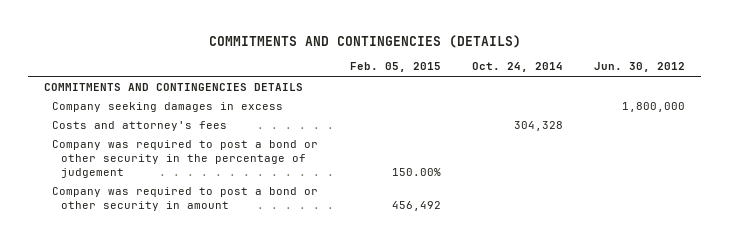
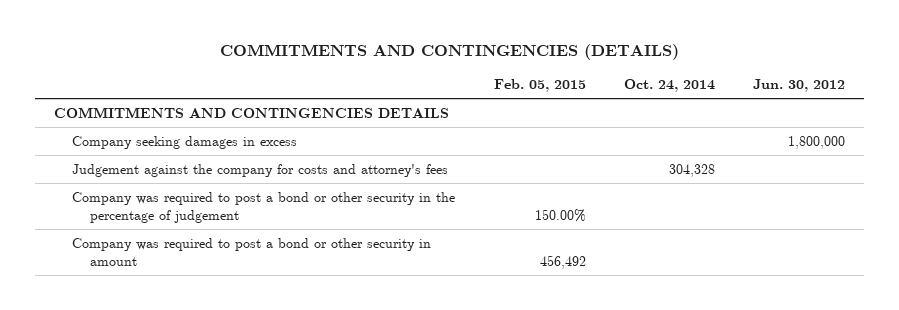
- Costs and attorney's fees | | 304,328 |
+ Judgement against the company for costs and attorney's fees | | 304,328 |

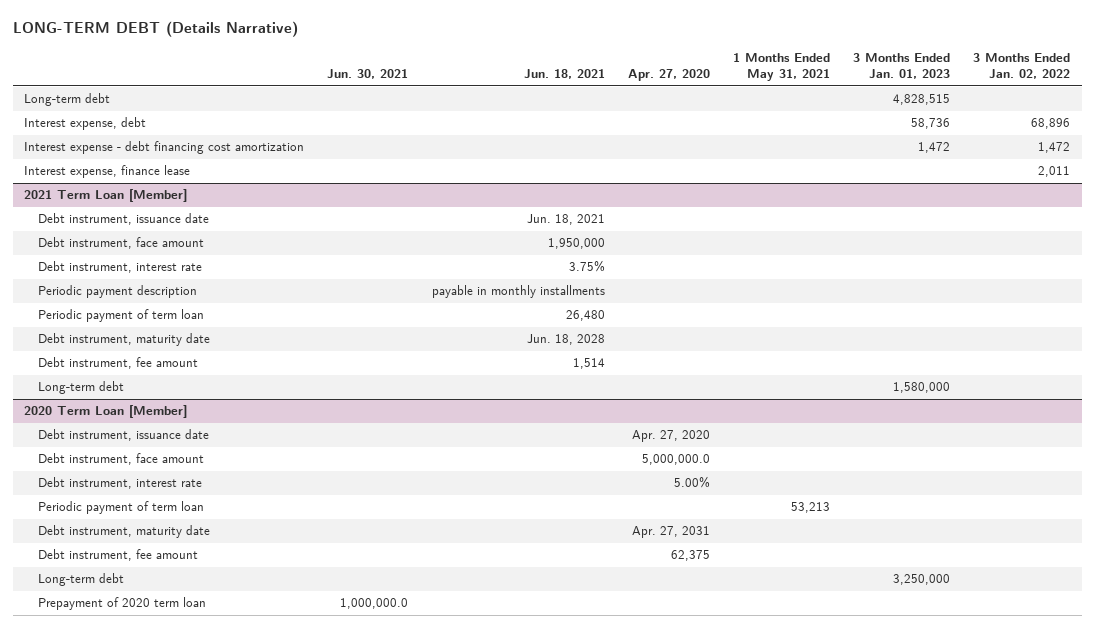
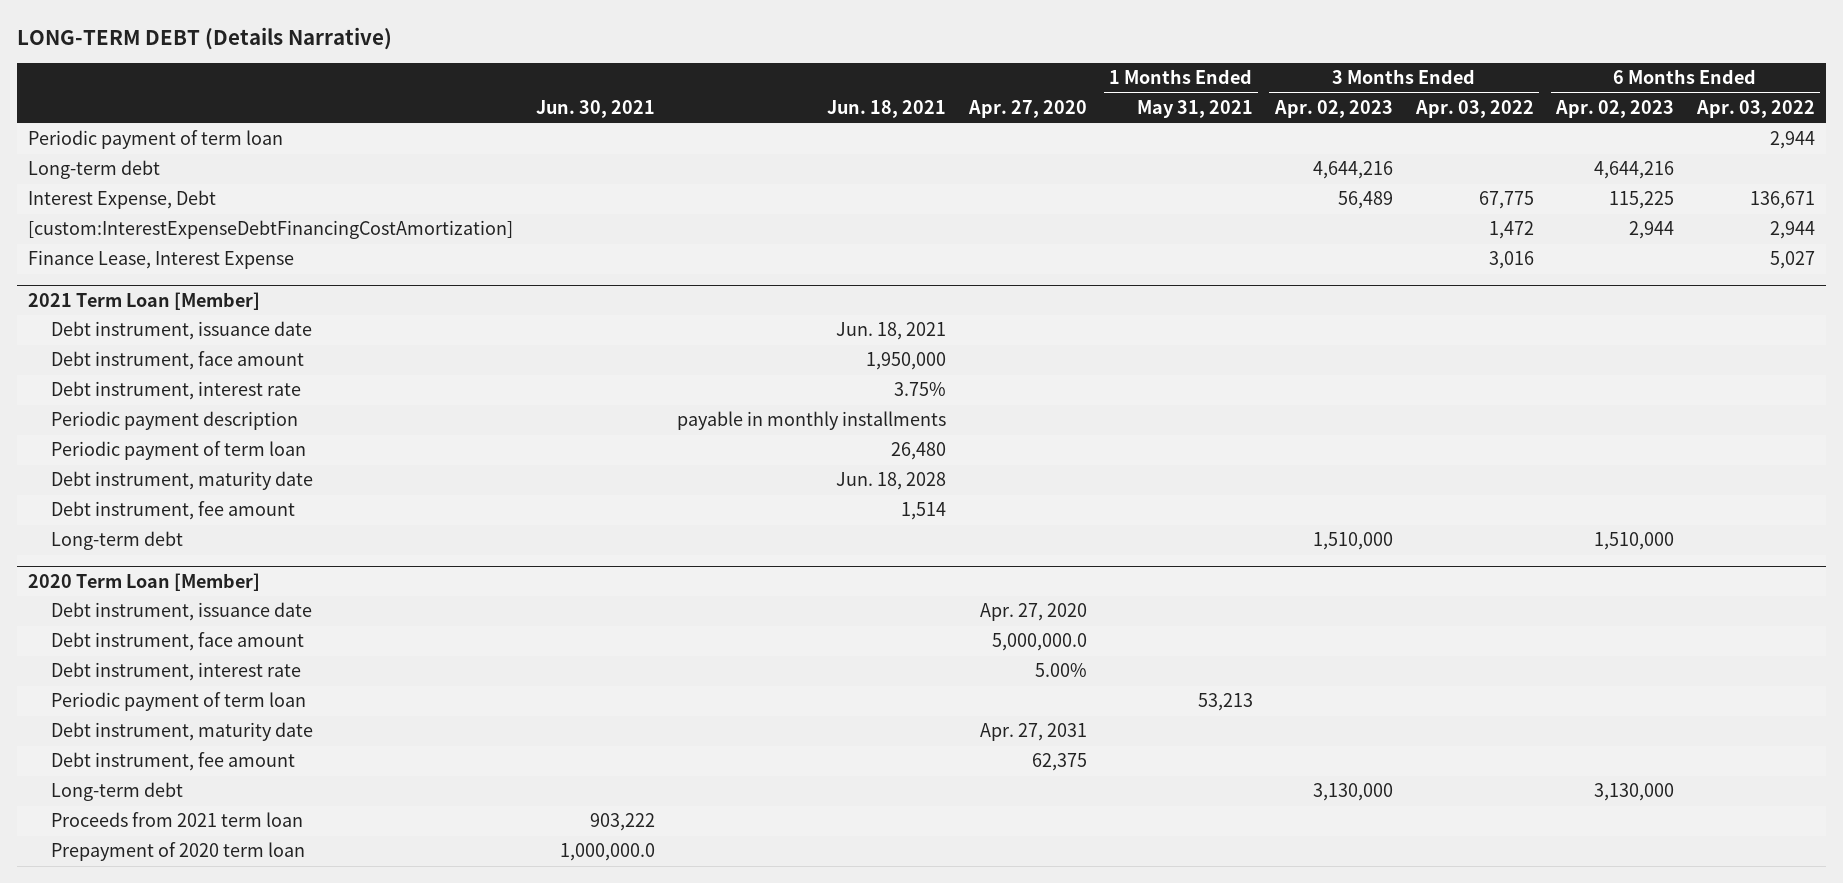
- | Jun. 30, 2021 | Jun. 18, 2021 | Apr. 27, 2020 | 1 Months Ended May 31, 2021 | 3 Months Ended Jan. 01, 2023 | 3 Months Ended Jan. 02, 2022
+ | Jun. 30, 2021 | Jun. 18, 2021 | Apr. 27, 2020 | 1 Months Ended May 31, 2021 | 3 Months Ended Apr. 02, 2023 | 3 Months Ended Apr. 03, 2022 | 6 Months Ended Apr. 02, 2023 | 6 Months Ended Apr. 03, 2022
+ Periodic payment of term loan | | | | | | | | 2,944
- Interest expense, debt | | | | | 58,736 | 68,896
- Interest expense - debt financing cost amortization | | | | | 1,472 | 1,472
- Interest expense, finance lease | | | | | | 2,011
+ Interest Expense, Debt | | | | | 56,489 | 67,775 | 115,225 | 136,671
+ [custom:InterestExpenseDebtFinancingCostAmortization] | | | | | | 1,472 | 2,944 | 2,944
+ Finance Lease, Interest Expense | | | | | | 3,016 | | 5,027
@ 2020 Term Loan [Member]
+ Proceeds from 2021 term loan | 903,222 | | | | | | |

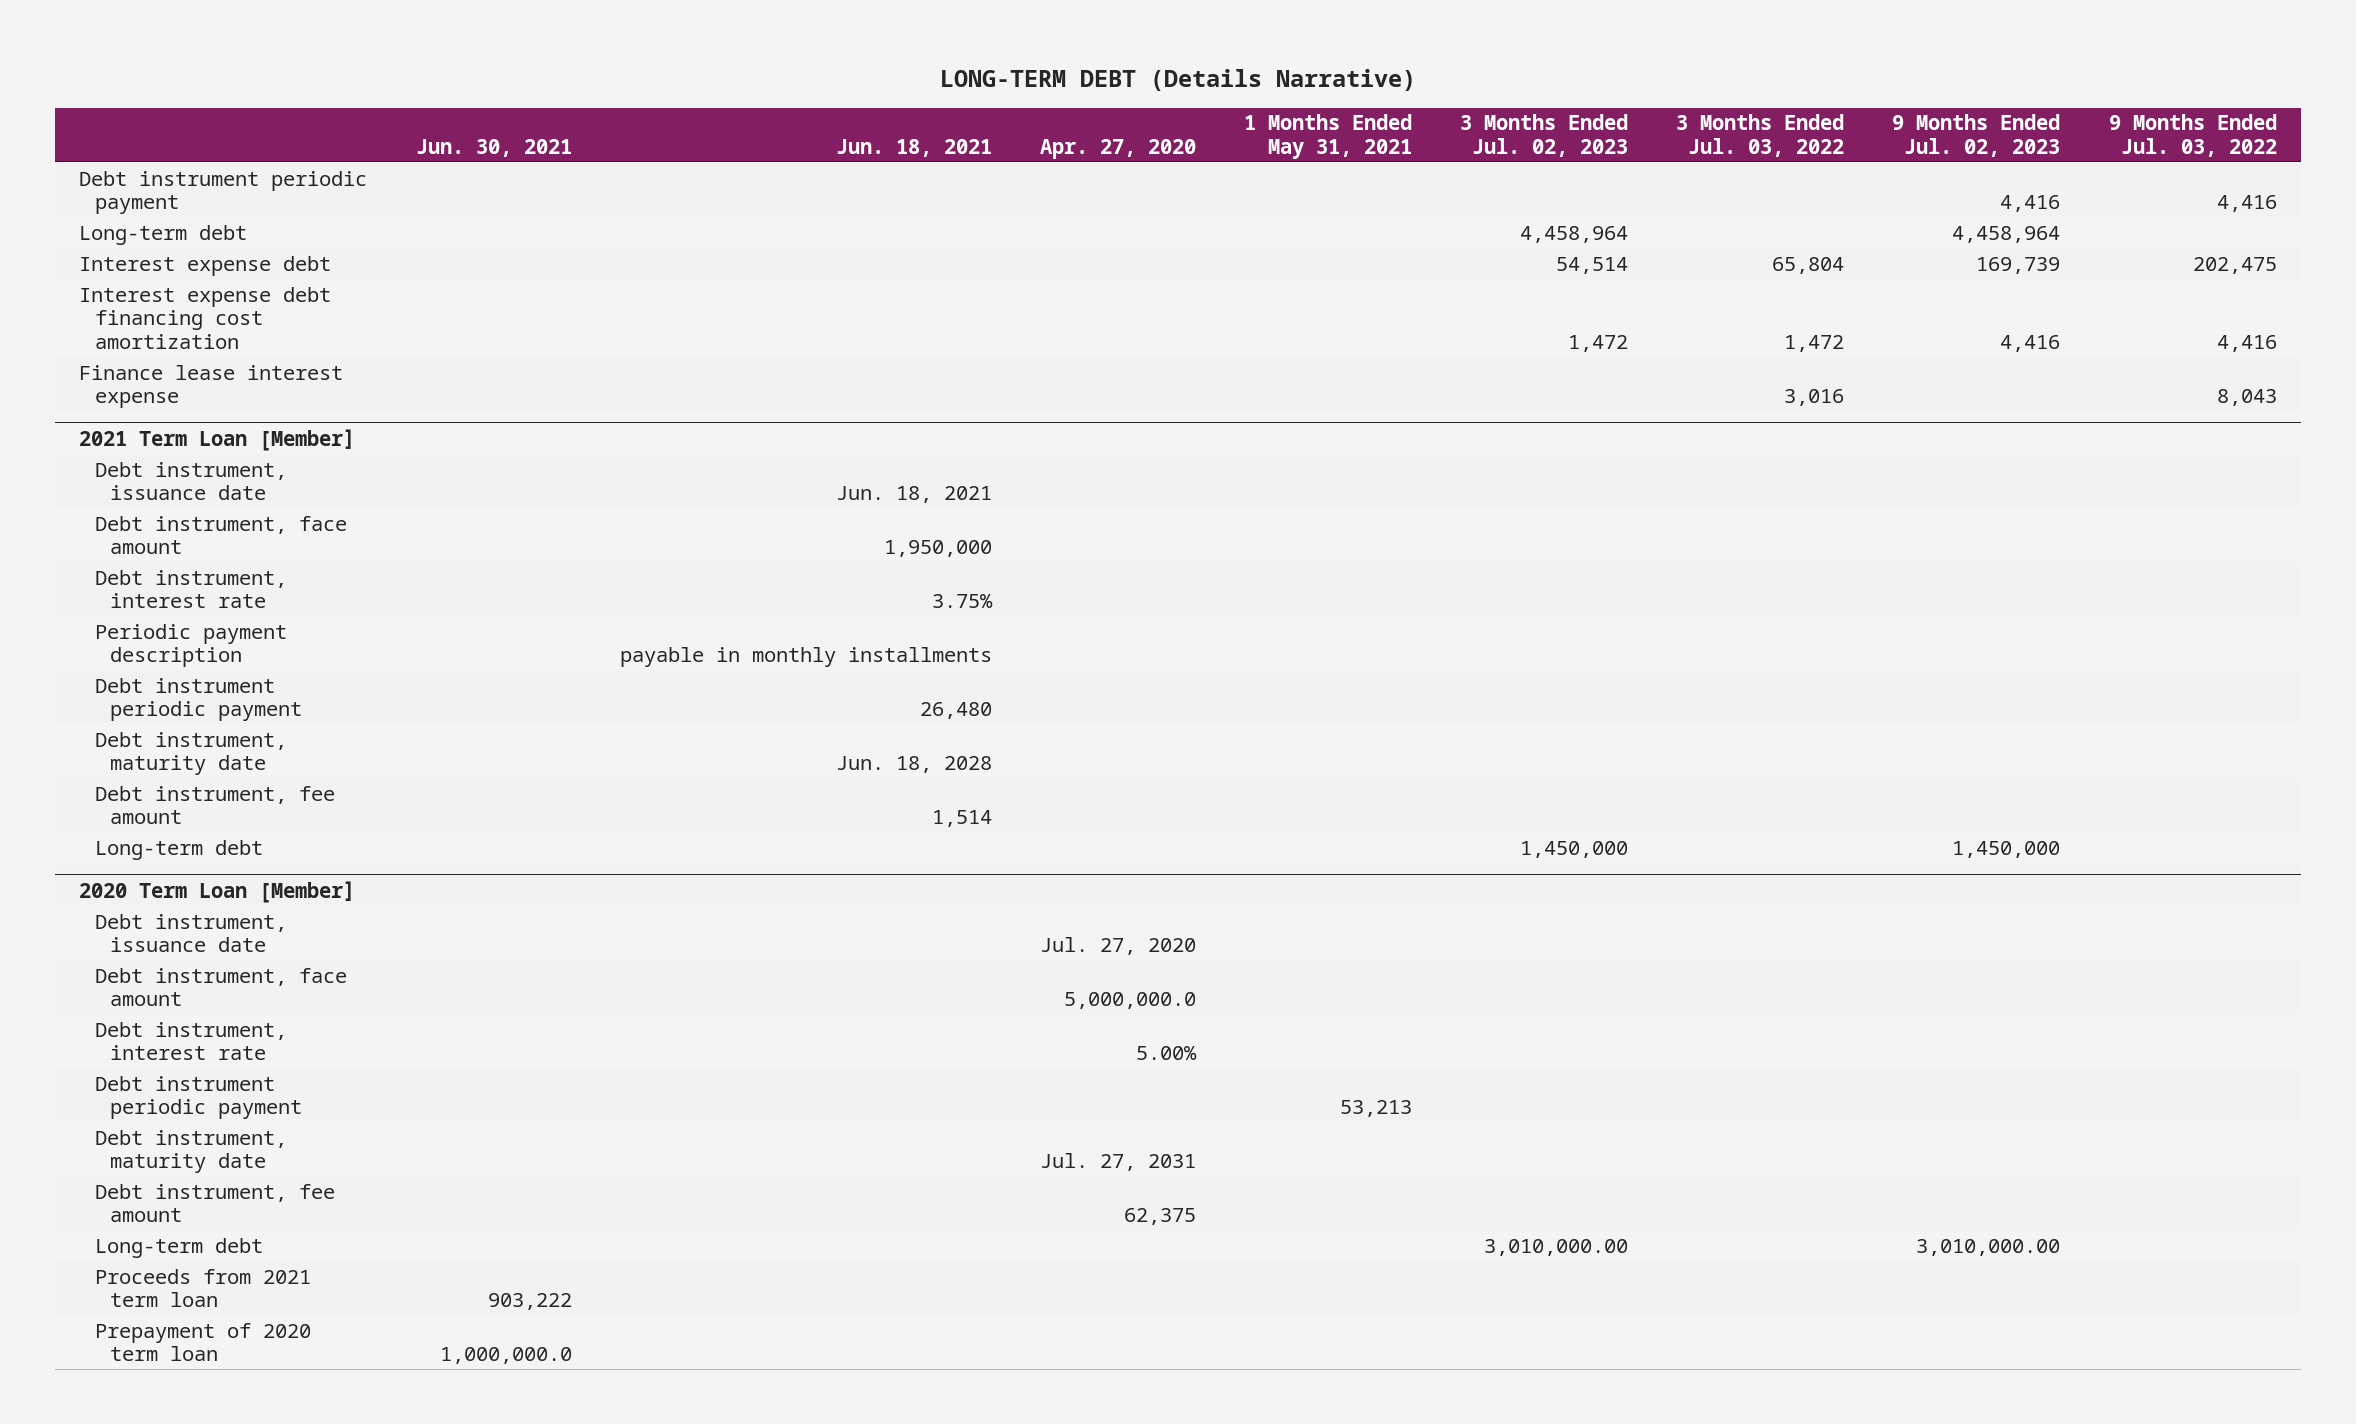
- | Jun. 30, 2021 | Jun. 18, 2021 | Apr. 27, 2020 | 1 Months Ended May 31, 2021 | 3 Months Ended Apr. 02, 2023 | 3 Months Ended Apr. 03, 2022 | 6 Months Ended Apr. 02, 2023 | 6 Months Ended Apr. 03, 2022
+ | Jun. 30, 2021 | Jun. 18, 2021 | Apr. 27, 2020 | 1 Months Ended May 31, 2021 | 3 Months Ended Jul. 02, 2023 | 3 Months Ended Jul. 03, 2022 | 9 Months Ended Jul. 02, 2023 | 9 Months Ended Jul. 03, 2022
- Periodic payment of term loan | | | | | | | | 2,944
+ Debt instrument periodic payment | | | | | | | 4,416 | 4,416
- Interest Expense, Debt | | | | | 56,489 | 67,775 | 115,225 | 136,671
- [custom:InterestExpenseDebtFinancingCostAmortization] | | | | | | 1,472 | 2,944 | 2,944
- Finance Lease, Interest Expense | | | | | | 3,016 | | 5,027
+ Interest expense debt | | | | | 54,514 | 65,804 | 169,739 | 202,475
+ Interest expense debt financing cost amortization | | | | | 1,472 | 1,472 | 4,416 | 4,416
+ Finance lease interest expense | | | | | | 3,016 | | 8,043
@ 2021 Term Loan [Member]
- Periodic payment of term loan | | 26,480 | | | | | |
+ Debt instrument periodic payment | | 26,480 | | | | | |
@ 2020 Term Loan [Member]
- Debt instrument, issuance date | | | Apr. 27, 2020 | | | | |
+ Debt instrument, issuance date | | | Jul. 27, 2020 | | | | |
- Periodic payment of term loan | | | | 53,213 | | | |
- Debt instrument, maturity date | | | Apr. 27, 2031 | | | | |
+ Debt instrument periodic payment | | | | 53,213 | | | |
+ Debt instrument, maturity date | | | Jul. 27, 2031 | | | | |

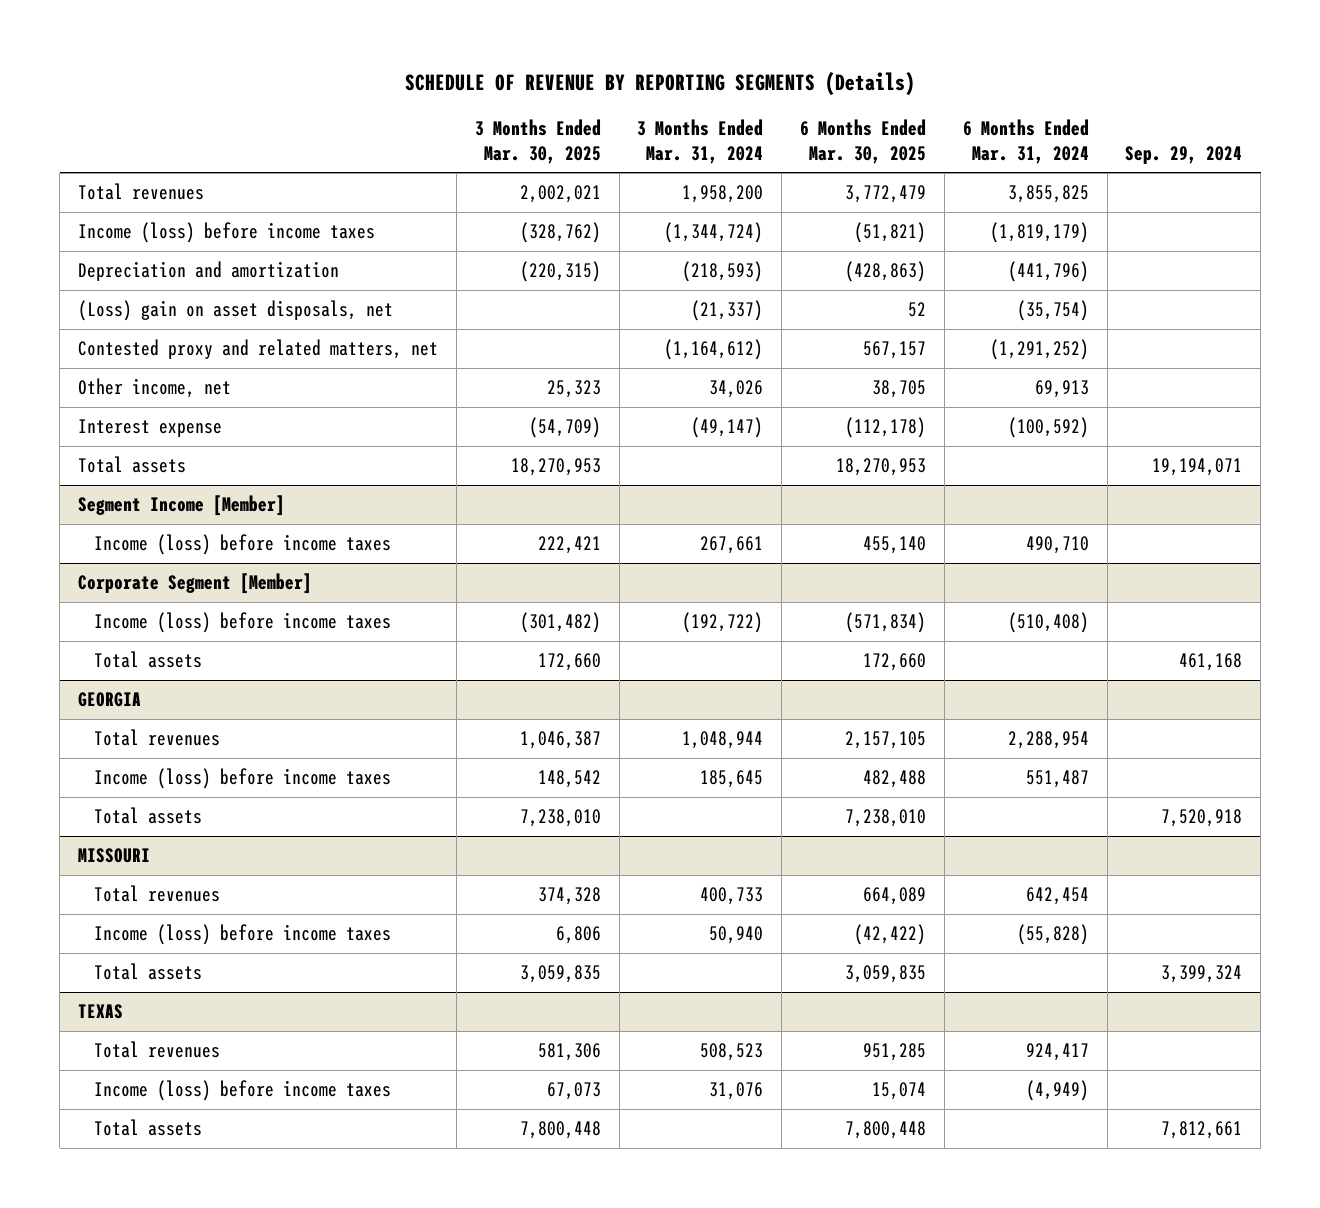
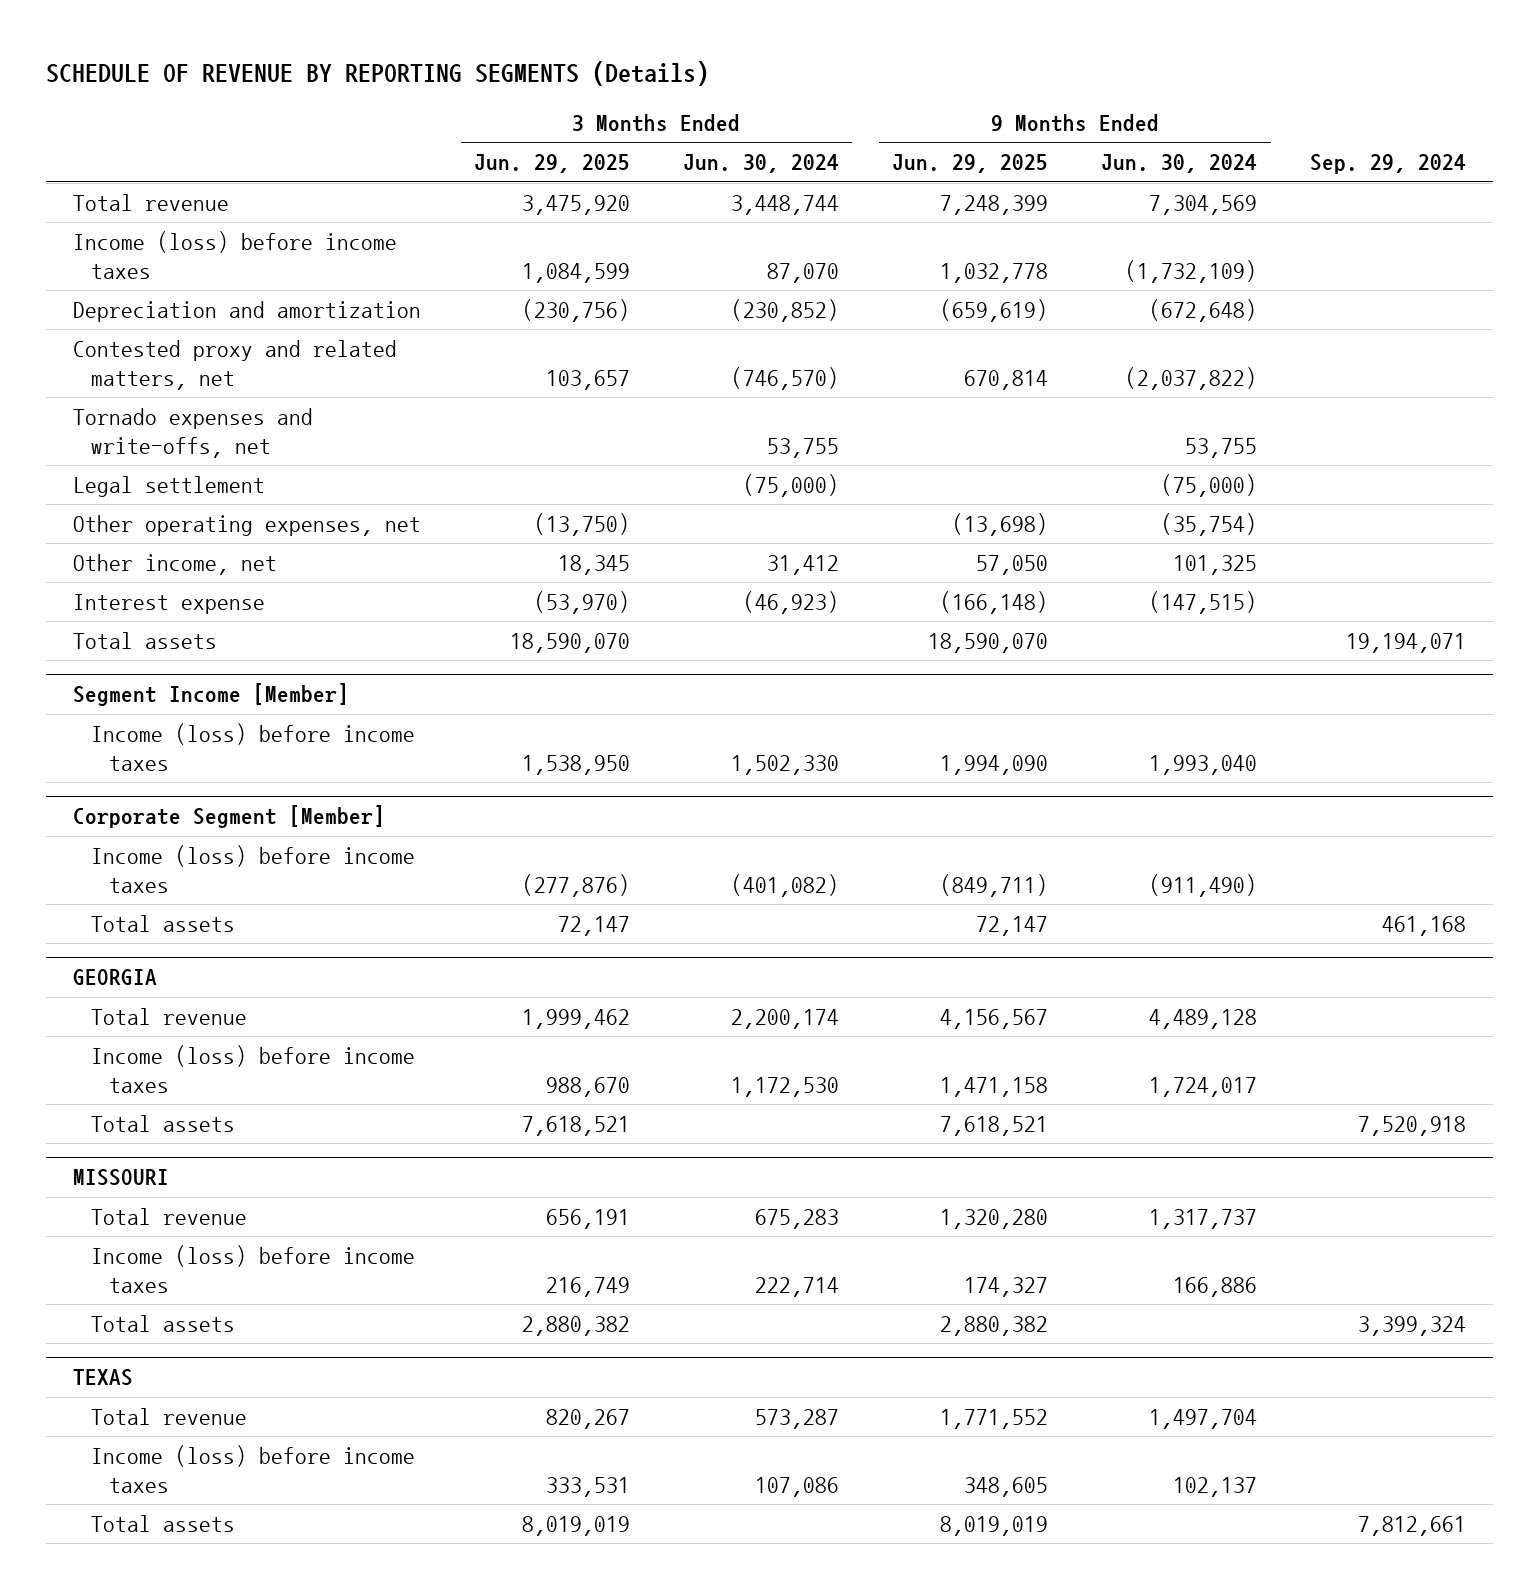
- | 3 Months Ended Mar. 30, 2025 | 3 Months Ended Mar. 31, 2024 | 6 Months Ended Mar. 30, 2025 | 6 Months Ended Mar. 31, 2024 | Sep. 29, 2024
+ | 3 Months Ended Jun. 29, 2025 | 3 Months Ended Jun. 30, 2024 | 9 Months Ended Jun. 29, 2025 | 9 Months Ended Jun. 30, 2024 | Sep. 29, 2024
- Total revenues | 2,002,021 | 1,958,200 | 3,772,479 | 3,855,825 |
+ Total revenue | 3,475,920 | 3,448,744 | 7,248,399 | 7,304,569 |
- (Loss) gain on asset disposals, net | | (21,337) | 52 | (35,754) |
+ Tornado expenses and write-offs, net | | 53,755 | | 53,755 |
+ Legal settlement | | (75,000) | | (75,000) |
+ Other operating expenses, net | (13,750) | | (13,698) | (35,754) |
@ GEORGIA
- Total revenues | 1,046,387 | 1,048,944 | 2,157,105 | 2,288,954 |
+ Total revenue | 1,999,462 | 2,200,174 | 4,156,567 | 4,489,128 |
@ MISSOURI
- Total revenues | 374,328 | 400,733 | 664,089 | 642,454 |
+ Total revenue | 656,191 | 675,283 | 1,320,280 | 1,317,737 |
@ TEXAS
- Total revenues | 581,306 | 508,523 | 951,285 | 924,417 |
+ Total revenue | 820,267 | 573,287 | 1,771,552 | 1,497,704 |

